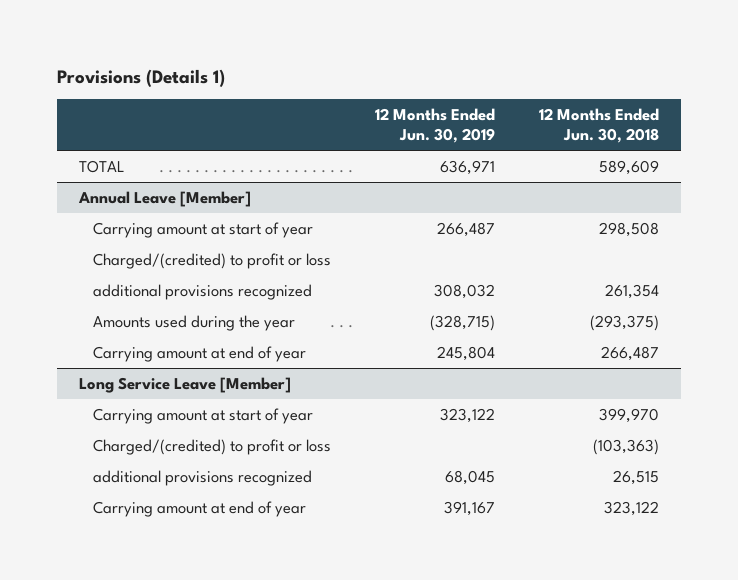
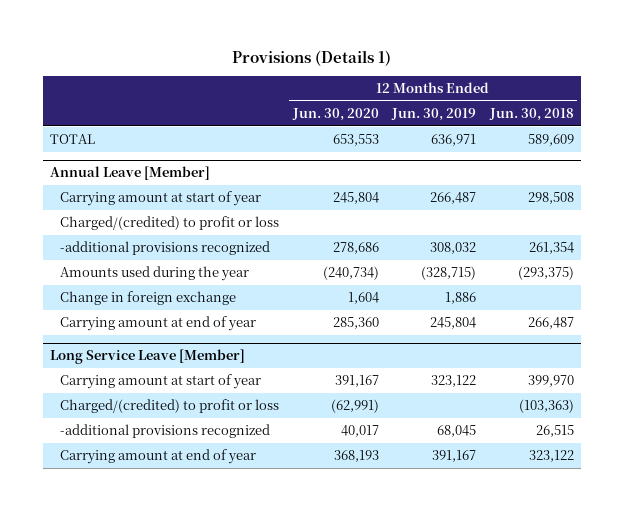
- | 12 Months Ended Jun. 30, 2019 | 12 Months Ended Jun. 30, 2018
+ | 12 Months Ended Jun. 30, 2020 | 12 Months Ended Jun. 30, 2019 | 12 Months Ended Jun. 30, 2018
@ Annual Leave [Member]
- additional provisions recognized | 308,032 | 261,354
+ -additional provisions recognized | 278,686 | 308,032 | 261,354
+ Change in foreign exchange | 1,604 | 1,886 |
@ Long Service Leave [Member]
- additional provisions recognized | 68,045 | 26,515
+ -additional provisions recognized | 40,017 | 68,045 | 26,515

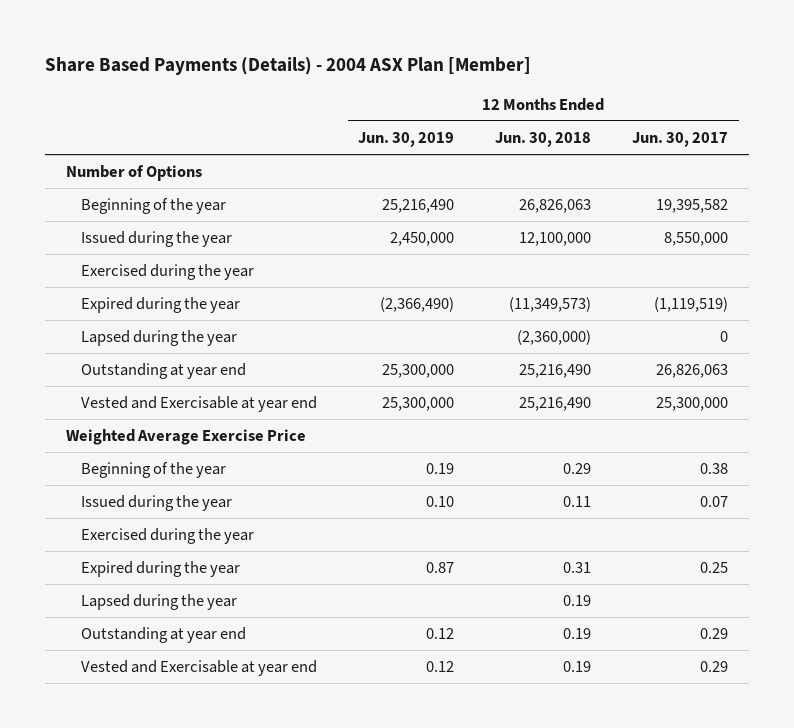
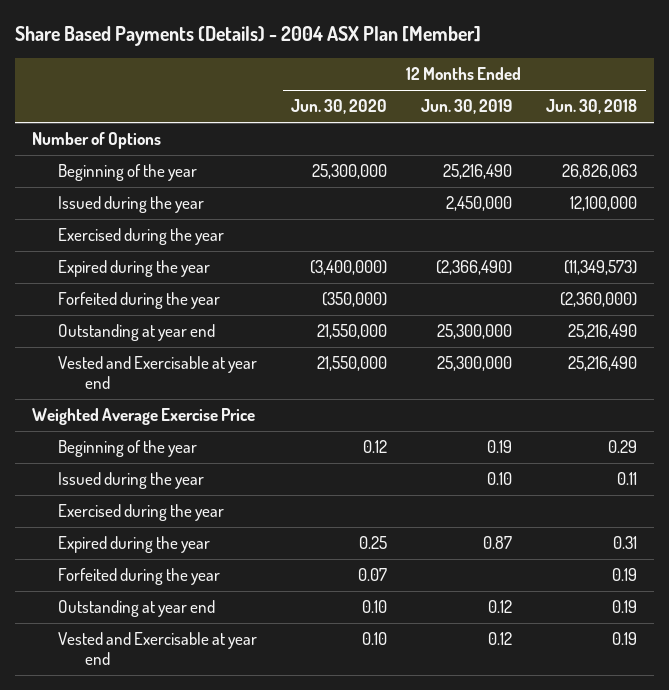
- | 12 Months Ended Jun. 30, 2019 | 12 Months Ended Jun. 30, 2018 | 12 Months Ended Jun. 30, 2017
+ | 12 Months Ended Jun. 30, 2020 | 12 Months Ended Jun. 30, 2019 | 12 Months Ended Jun. 30, 2018
- Lapsed during the year | | (2,360,000) | 0
+ Forfeited during the year | (350,000) | | (2,360,000)
- Lapsed during the year | | 0.19 |
+ Forfeited during the year | 0.07 | | 0.19

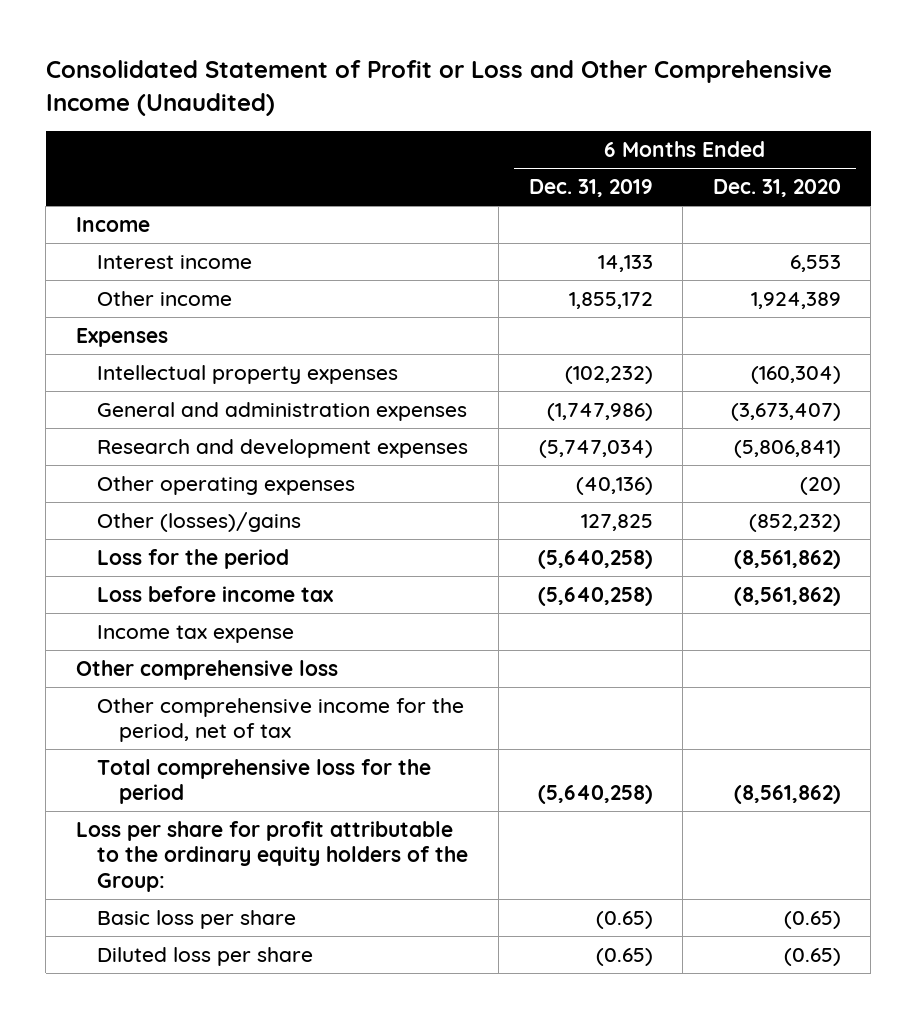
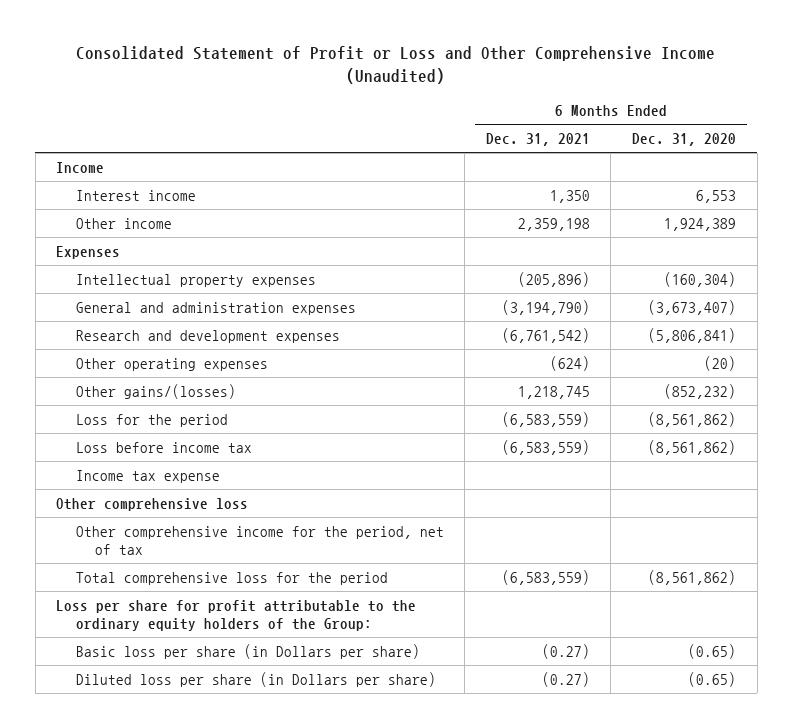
- | 6 Months Ended Dec. 31, 2019 | 6 Months Ended Dec. 31, 2020
+ | 6 Months Ended Dec. 31, 2021 | 6 Months Ended Dec. 31, 2020
- Other (losses)/gains | 127,825 | (852,232)
+ Other gains/(losses) | 1,218,745 | (852,232)
- Basic loss per share | (0.65) | (0.65)
- Diluted loss per share | (0.65) | (0.65)
+ Basic loss per share (in Dollars per share) | (0.27) | (0.65)
+ Diluted loss per share (in Dollars per share) | (0.27) | (0.65)

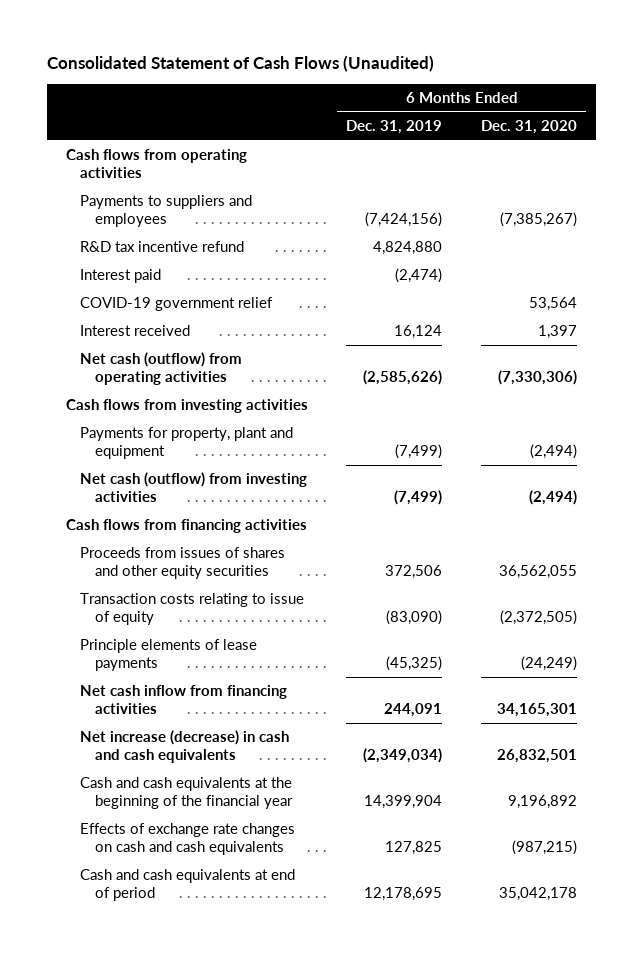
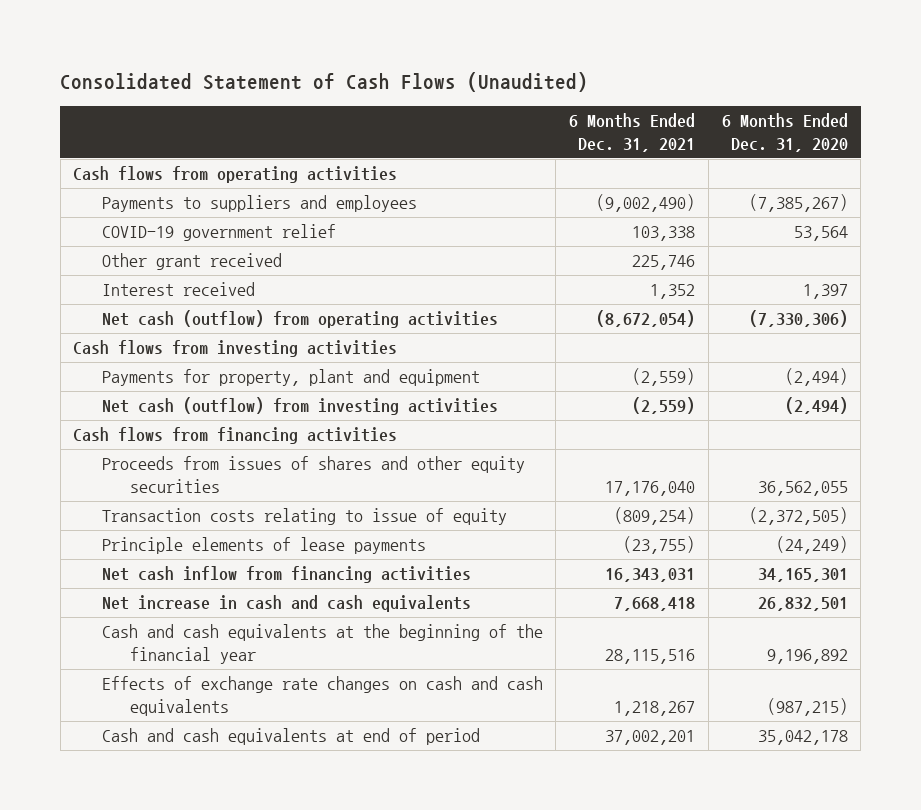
- | 6 Months Ended Dec. 31, 2019 | 6 Months Ended Dec. 31, 2020
+ | 6 Months Ended Dec. 31, 2021 | 6 Months Ended Dec. 31, 2020
- R&D tax incentive refund | 4,824,880 |
- Interest paid | (2,474) |
+ Other grant received | 225,746 |
- Net increase (decrease) in cash and cash equivalents | (2,349,034) | 26,832,501
+ Net increase in cash and cash equivalents | 7,668,418 | 26,832,501

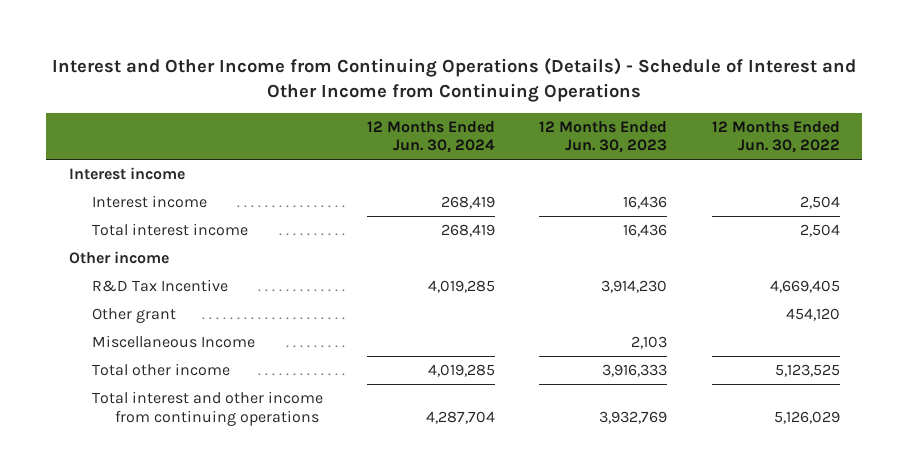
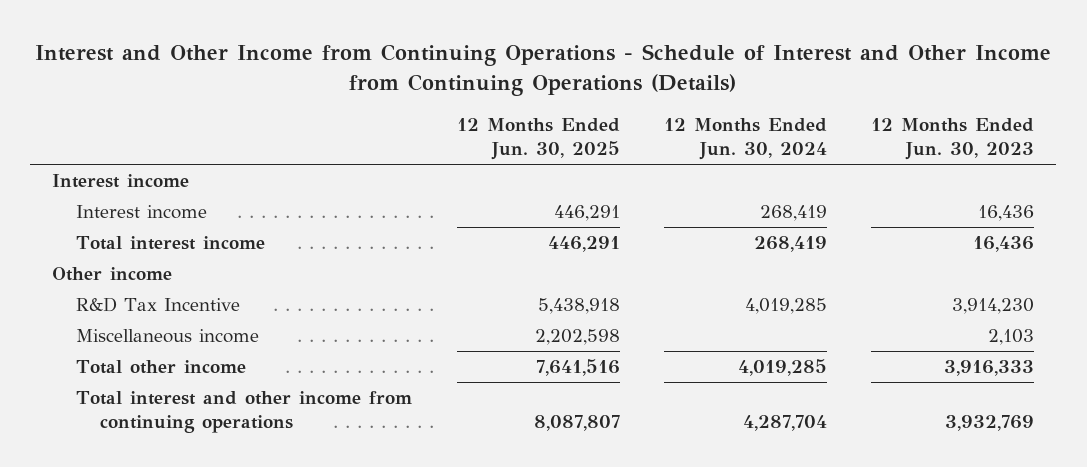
- Interest and Other Income from Continuing Operations (Details) - Schedule of Interest and Other Income from Continuing Operations
+ Interest and Other Income from Continuing Operations - Schedule of Interest and Other Income from Continuing Operations (Details)
- | 12 Months Ended Jun. 30, 2024 | 12 Months Ended Jun. 30, 2023 | 12 Months Ended Jun. 30, 2022
+ | 12 Months Ended Jun. 30, 2025 | 12 Months Ended Jun. 30, 2024 | 12 Months Ended Jun. 30, 2023
- Other grant | | | 454,120
- Miscellaneous Income | | 2,103 |
+ Miscellaneous income | 2,202,598 | | 2,103

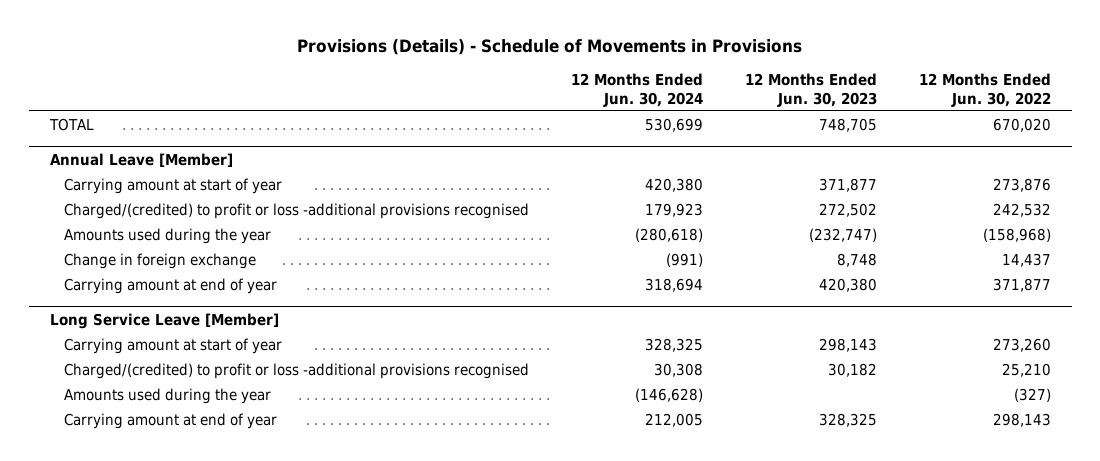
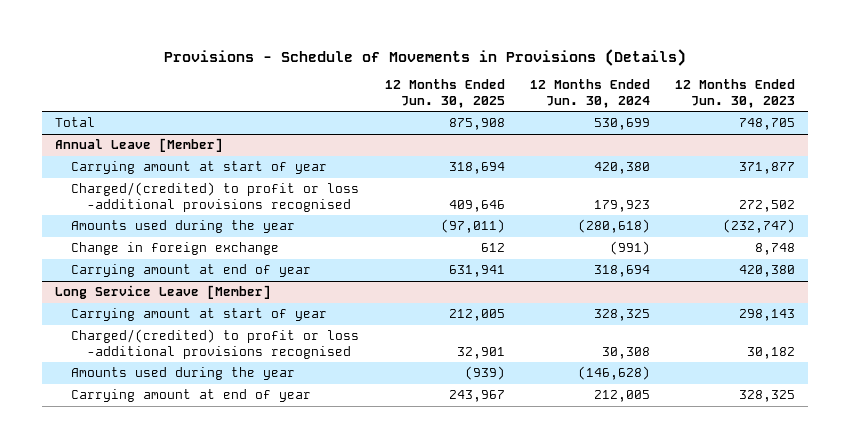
- Provisions (Details) - Schedule of Movements in Provisions
+ Provisions - Schedule of Movements in Provisions (Details)
- | 12 Months Ended Jun. 30, 2024 | 12 Months Ended Jun. 30, 2023 | 12 Months Ended Jun. 30, 2022
+ | 12 Months Ended Jun. 30, 2025 | 12 Months Ended Jun. 30, 2024 | 12 Months Ended Jun. 30, 2023
- TOTAL | 530,699 | 748,705 | 670,020
+ Total | 875,908 | 530,699 | 748,705

